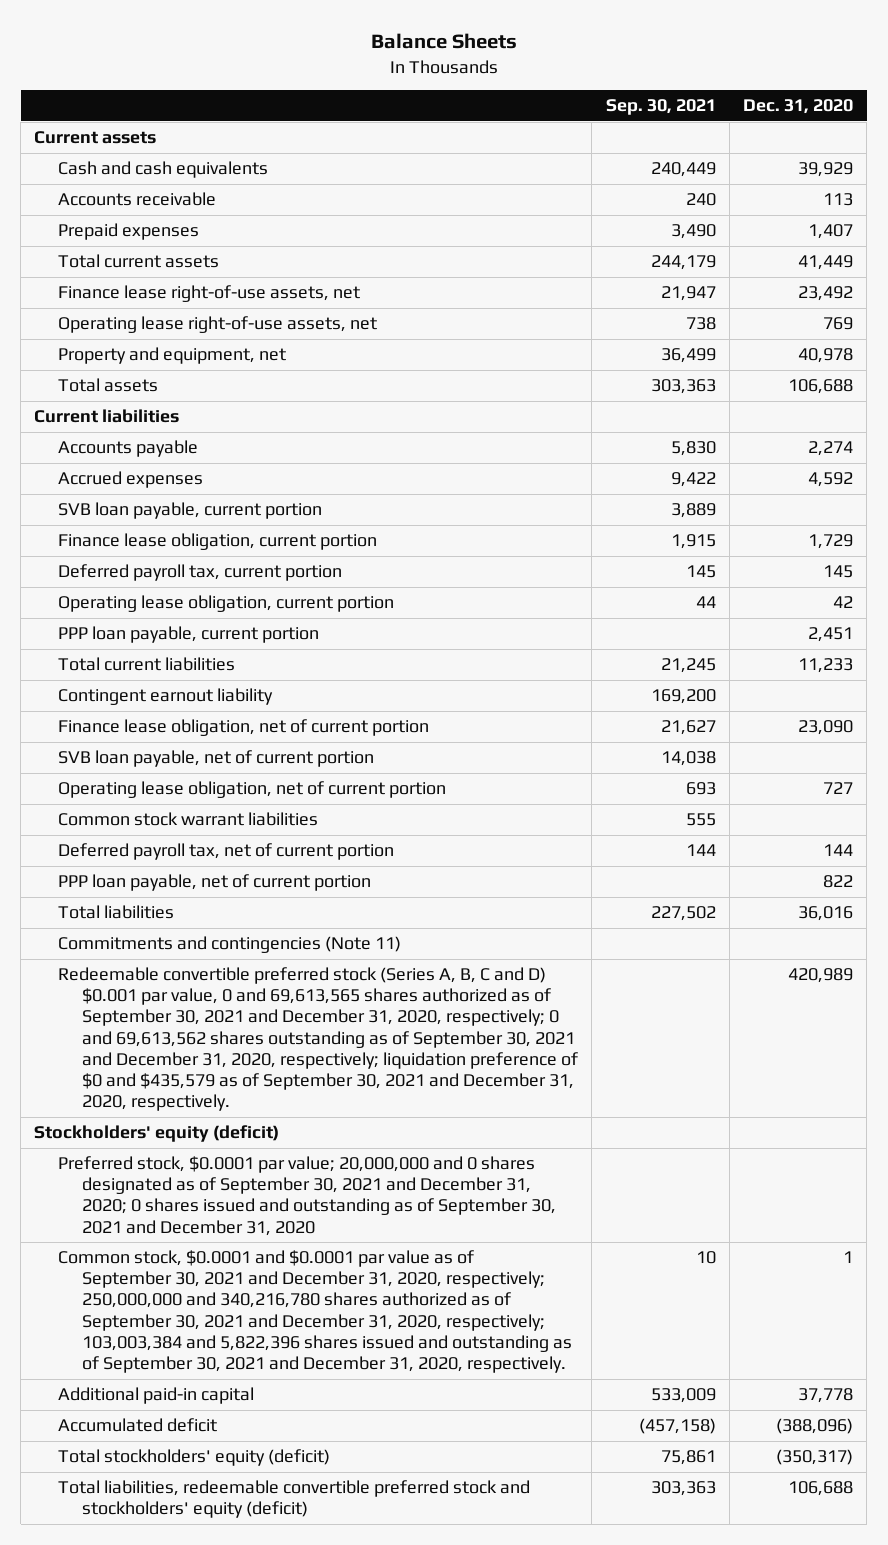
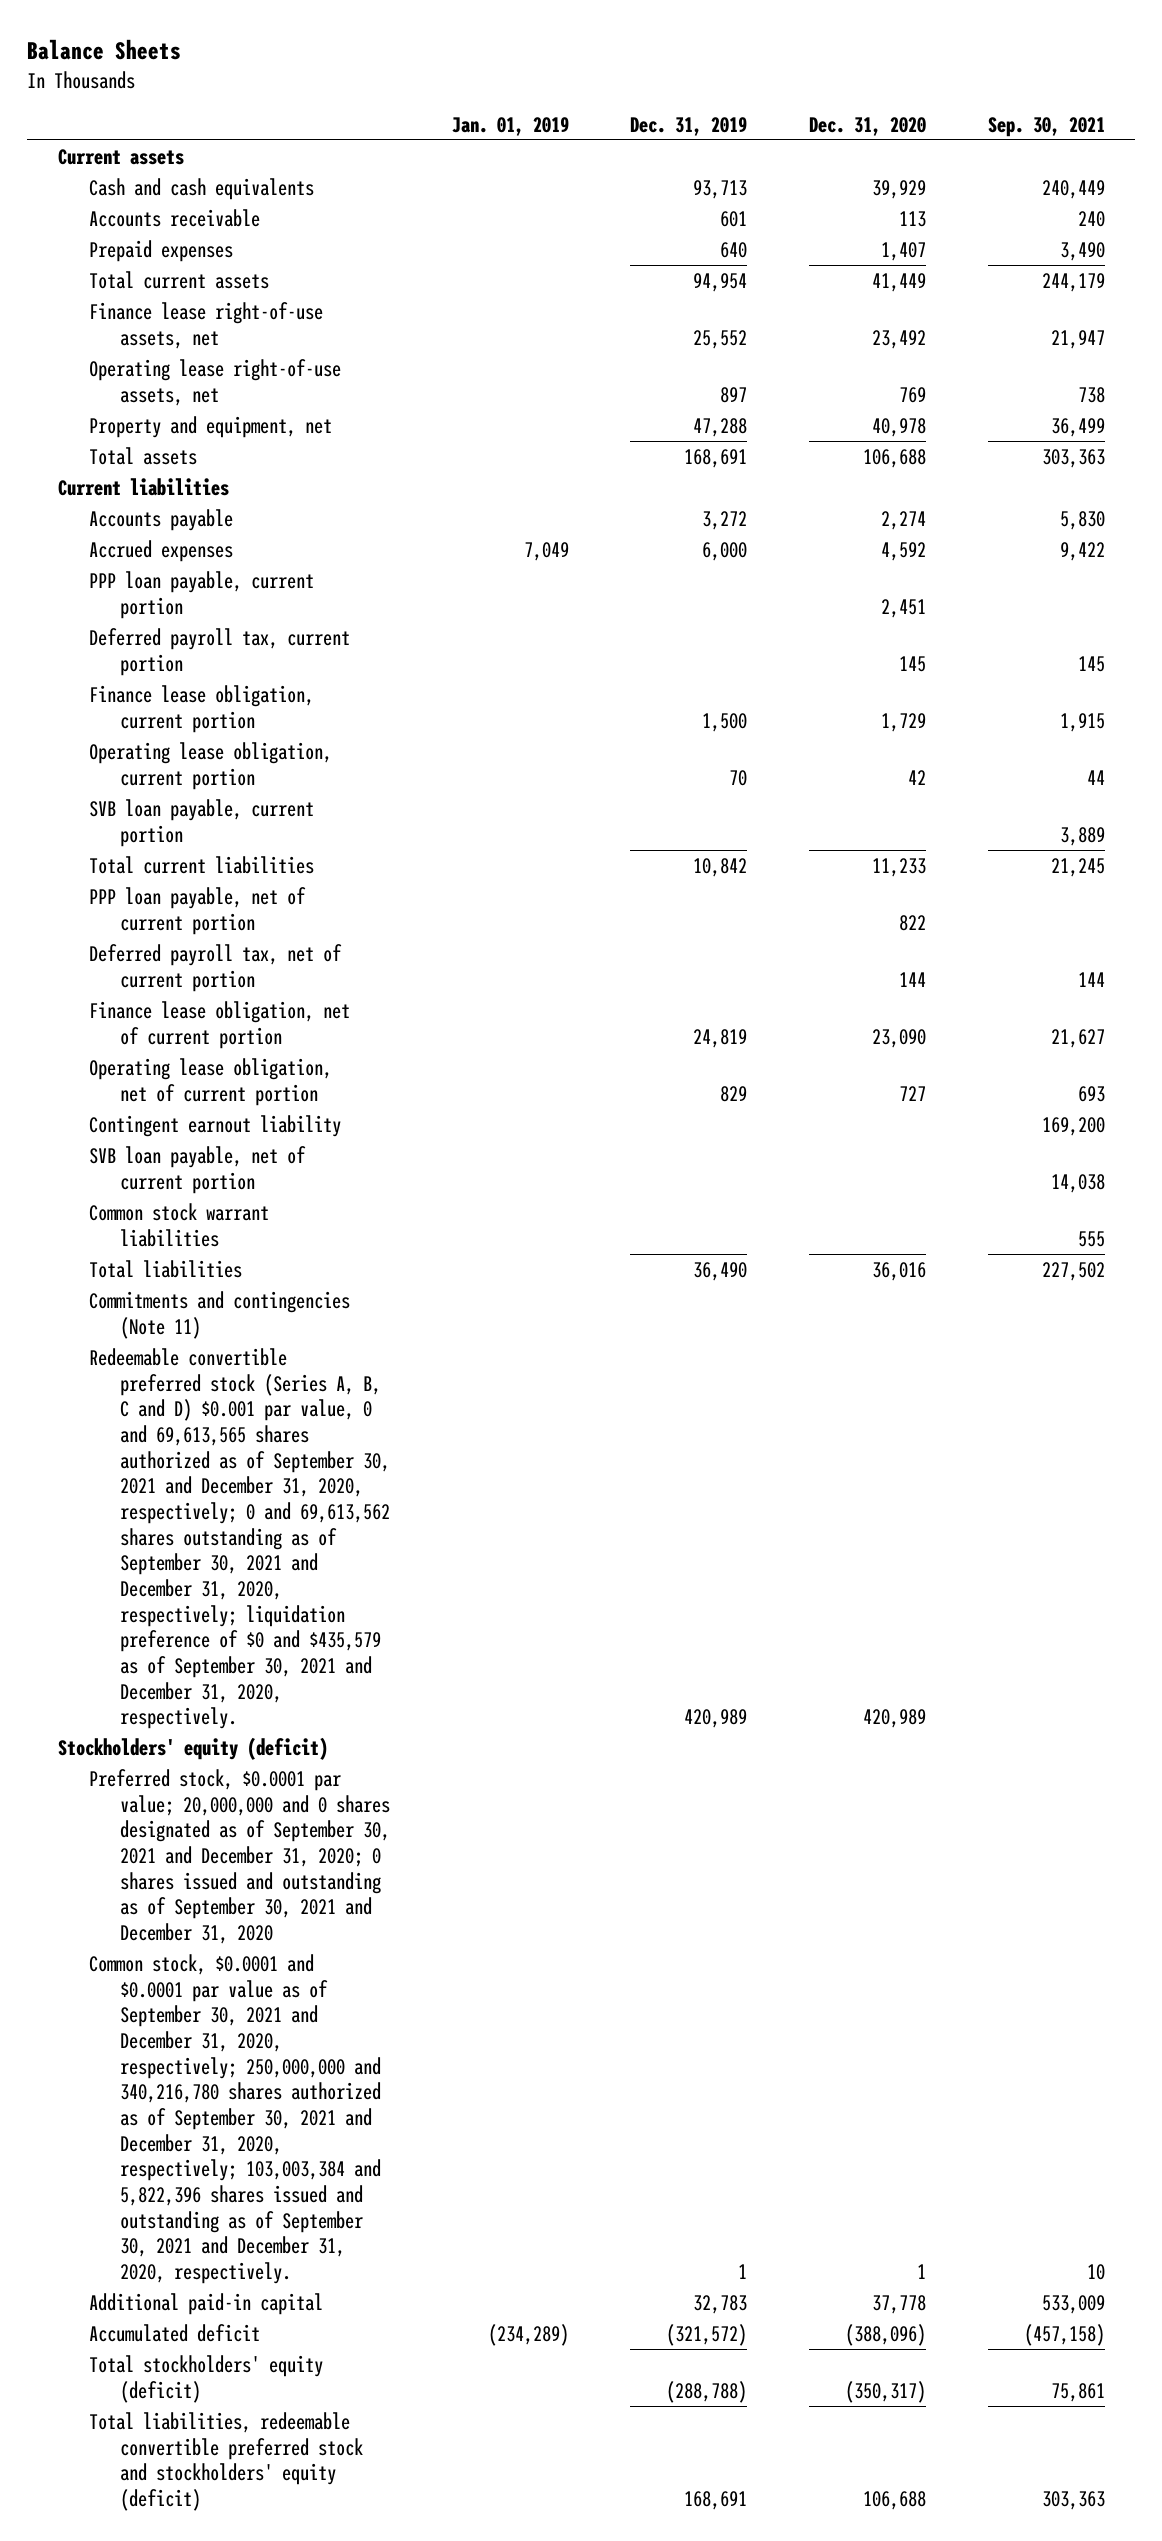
- | Sep. 30, 2021 | Dec. 31, 2020
+ | Jan. 01, 2019 | Dec. 31, 2019 | Dec. 31, 2020 | Sep. 30, 2021
moved up: PPP loan payable, current portion | | | 2,451 |
moved down: Finance lease obligation, current portion | | 1,500 | 1,729 | 1,915
moved down: SVB loan payable, current portion | | | | 3,889
moved up: PPP loan payable, net of current portion | | | 822 |
moved up: Deferred payroll tax, net of current portion | | | 144 | 144
moved down: Contingent earnout liability | | | | 169,200
moved down: SVB loan payable, net of current portion | | | | 14,038

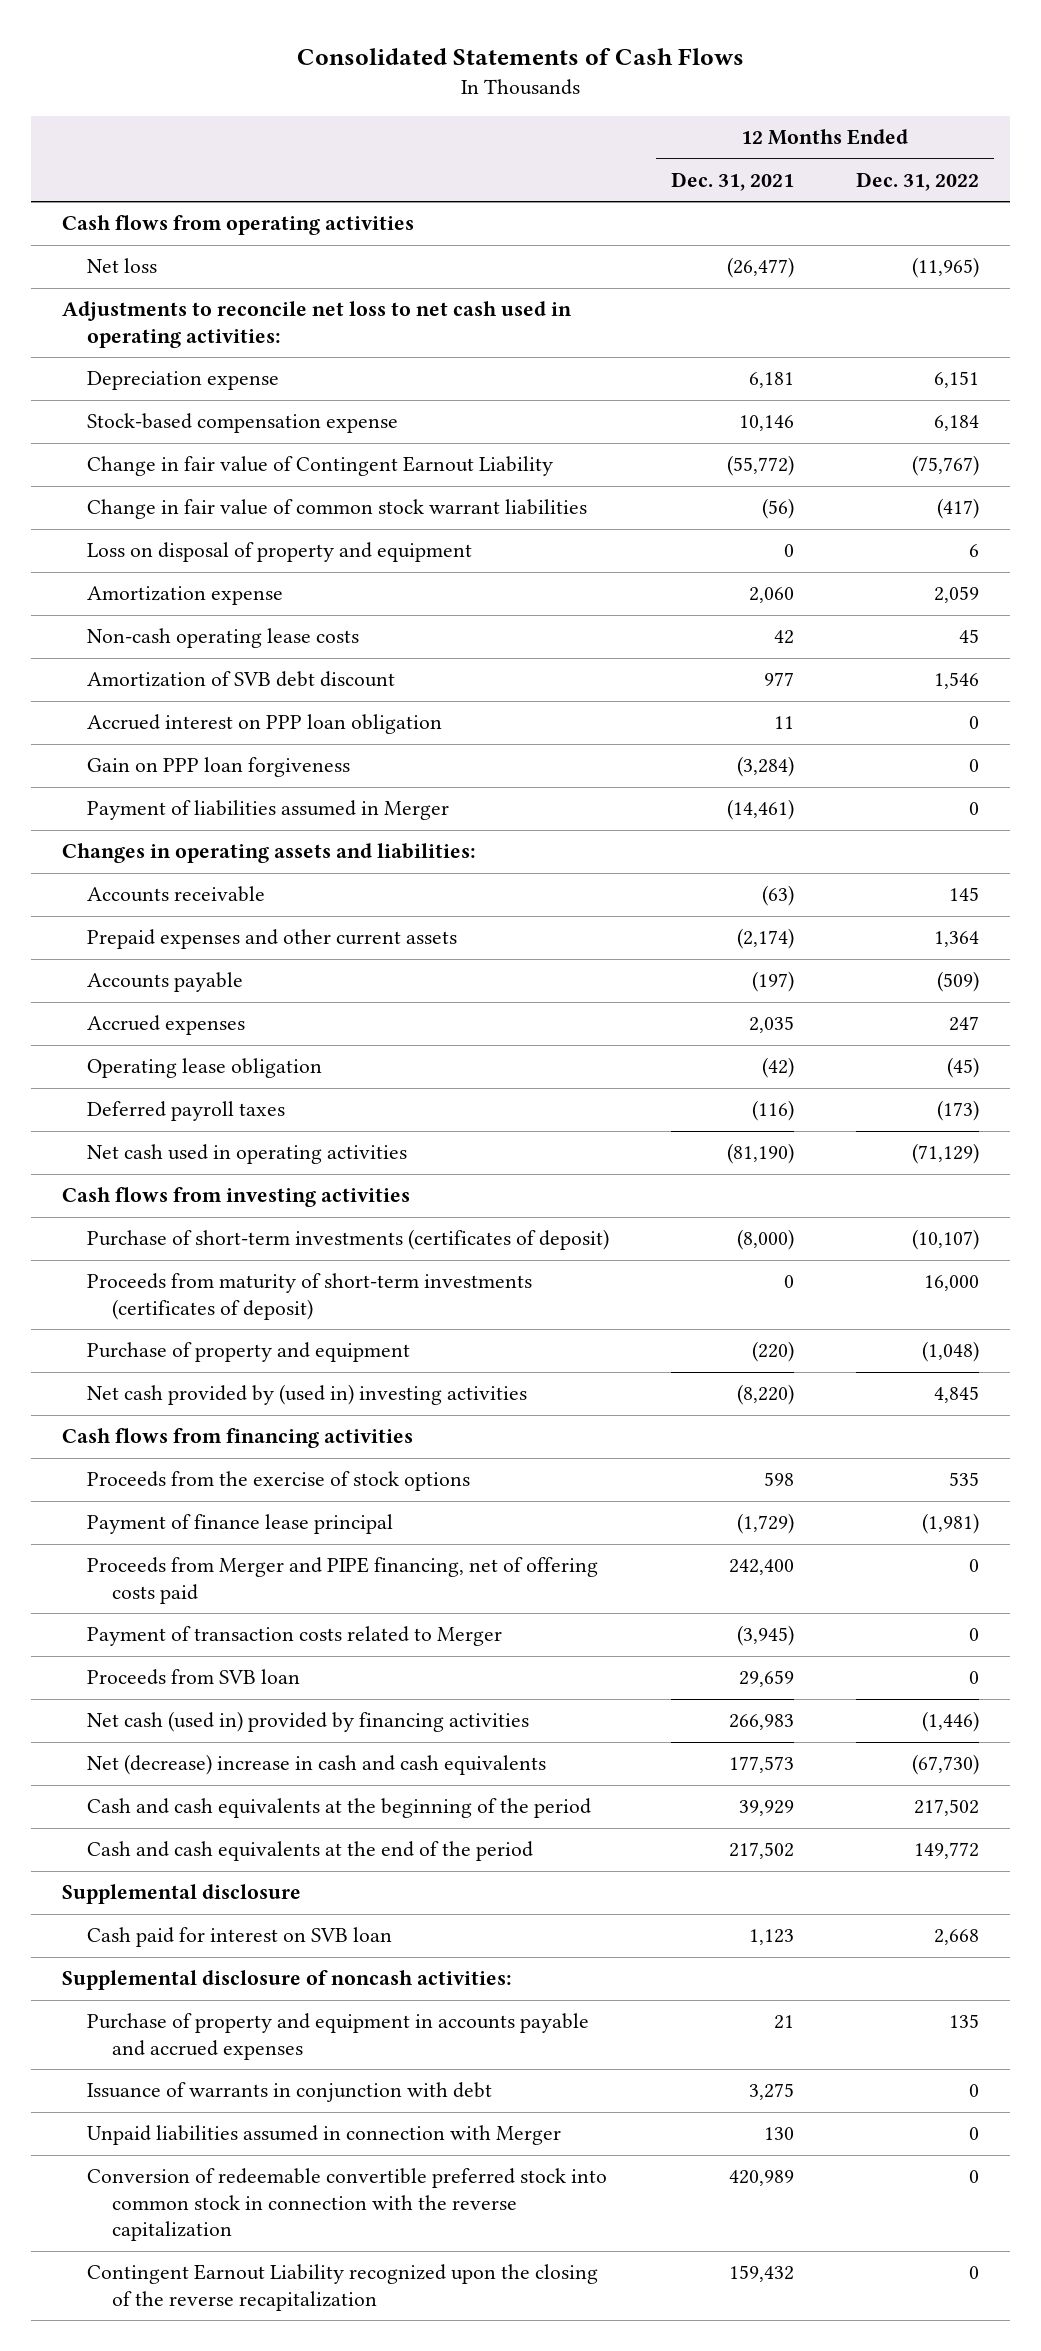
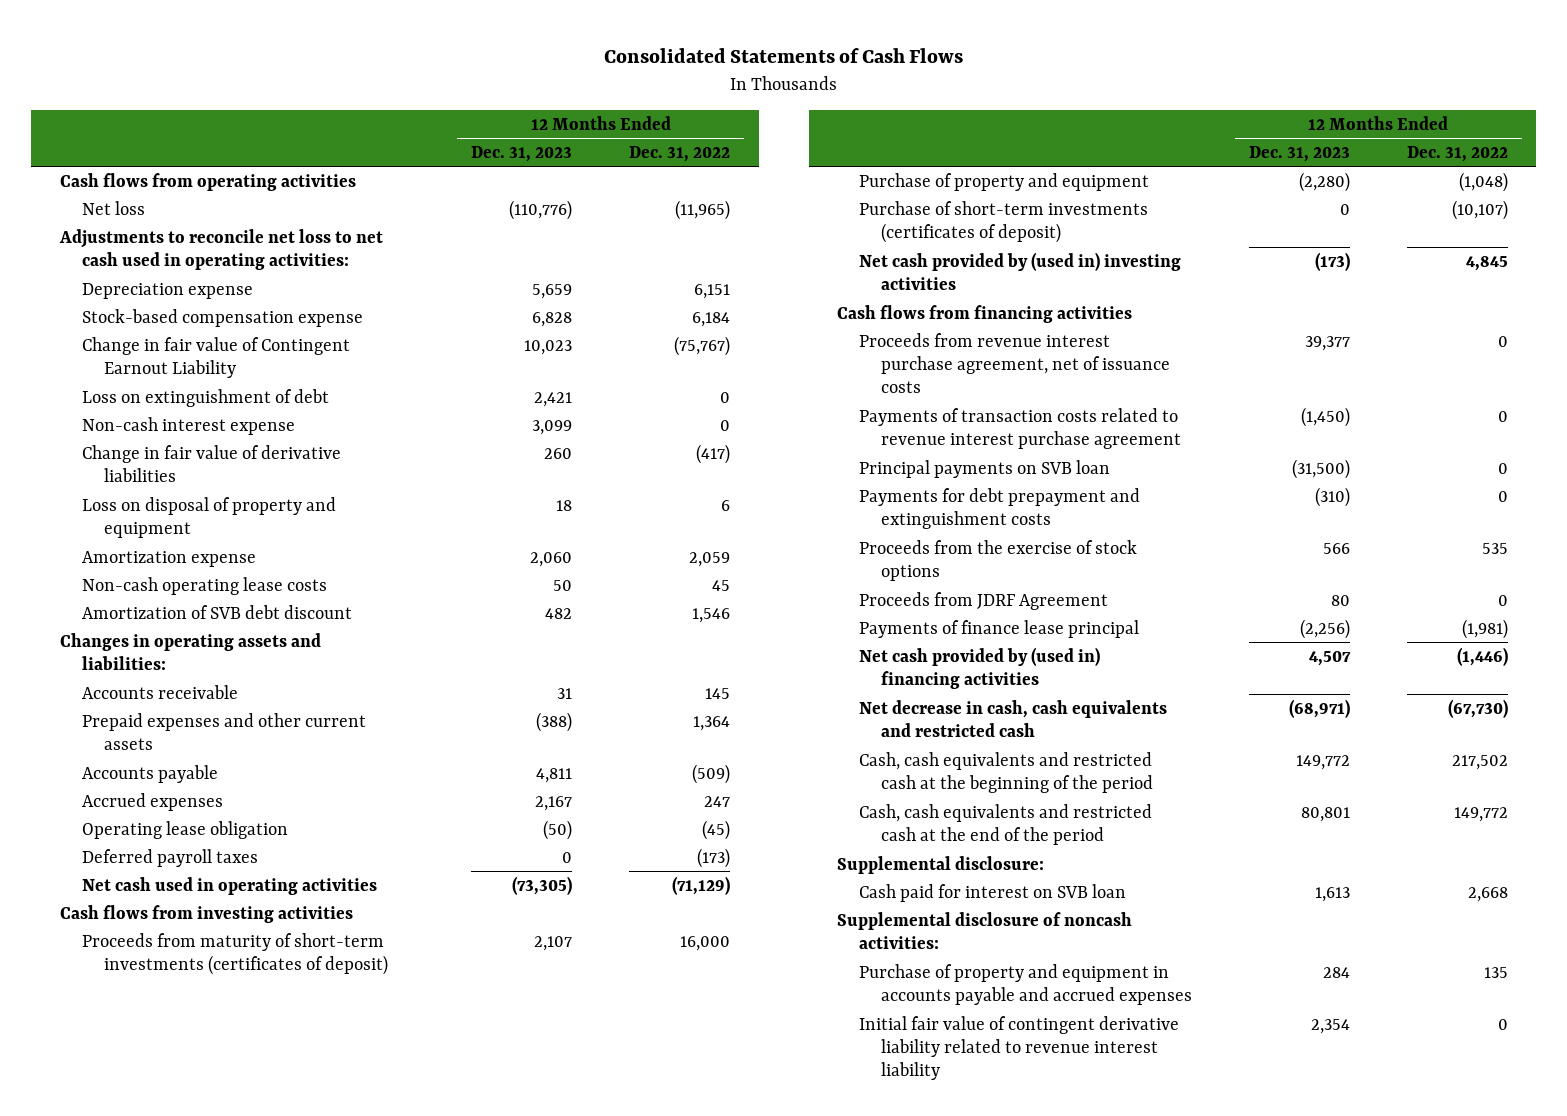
- | 12 Months Ended Dec. 31, 2021 | 12 Months Ended Dec. 31, 2022
+ | 12 Months Ended Dec. 31, 2023 | 12 Months Ended Dec. 31, 2022
- Change in fair value of common stock warrant liabilities | (56) | (417)
+ Loss on extinguishment of debt | 2,421 | 0
+ Non-cash interest expense | 3,099 | 0
+ Change in fair value of derivative liabilities | 260 | (417)
- Accrued interest on PPP loan obligation | 11 | 0
- Gain on PPP loan forgiveness | (3,284) | 0
- Payment of liabilities assumed in Merger | (14,461) | 0
moved down: Purchase of short-term investments (certificates of deposit) | 0 | (10,107)
+ Proceeds from revenue interest purchase agreement, net of issuance costs | 39,377 | 0
+ Payments of transaction costs related to revenue interest purchase agreement | (1,450) | 0
+ Principal payments on SVB loan | (31,500) | 0
+ Payments for debt prepayment and extinguishment costs | (310) | 0
- Payment of finance lease principal | (1,729) | (1,981)
- Proceeds from Merger and PIPE financing, net of offering costs paid | 242,400 | 0
- Payment of transaction costs related to Merger | (3,945) | 0
- Proceeds from SVB loan | 29,659 | 0
- Net cash (used in) provided by financing activities | 266,983 | (1,446)
- Net (decrease) increase in cash and cash equivalents | 177,573 | (67,730)
- Cash and cash equivalents at the beginning of the period | 39,929 | 217,502
- Cash and cash equivalents at the end of the period | 217,502 | 149,772
- Supplemental disclosure
+ Proceeds from JDRF Agreement | 80 | 0
+ Payments of finance lease principal | (2,256) | (1,981)
+ Net cash provided by (used in) financing activities | 4,507 | (1,446)
+ Net decrease in cash, cash equivalents and restricted cash | (68,971) | (67,730)
+ Cash, cash equivalents and restricted cash at the beginning of the period | 149,772 | 217,502
+ Cash, cash equivalents and restricted cash at the end of the period | 80,801 | 149,772
+ Supplemental disclosure:
- Issuance of warrants in conjunction with debt | 3,275 | 0
- Unpaid liabilities assumed in connection with Merger | 130 | 0
- Conversion of redeemable convertible preferred stock into common stock in connection with the reverse capitalization | 420,989 | 0
- Contingent Earnout Liability recognized upon the closing of the reverse recapitalization | 159,432 | 0
+ Initial fair value of contingent derivative liability related to revenue interest liability | 2,354 | 0

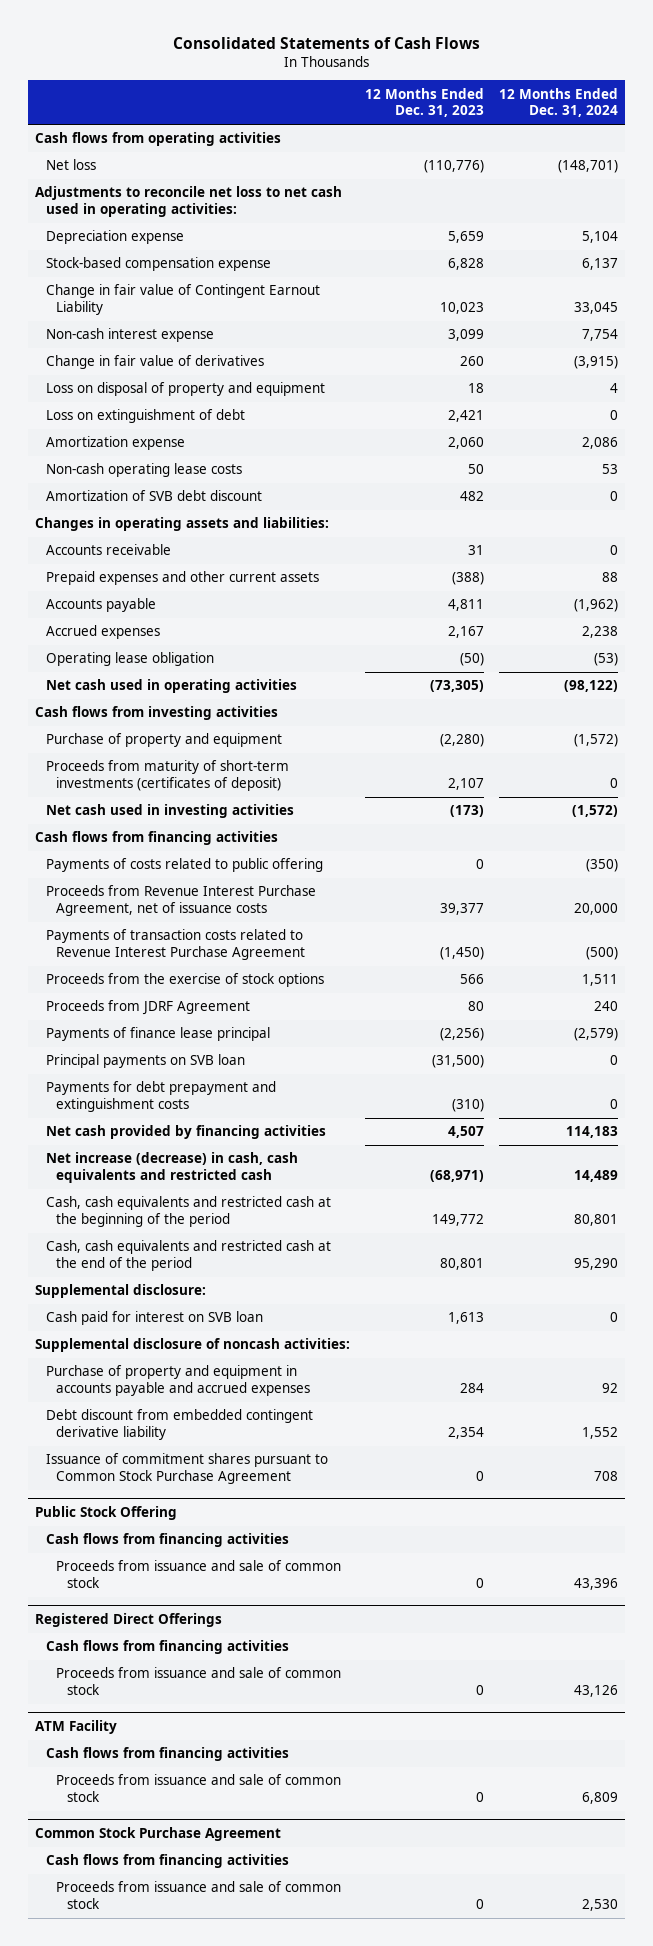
- | 12 Months Ended Dec. 31, 2023 | 12 Months Ended Dec. 31, 2022
+ | 12 Months Ended Dec. 31, 2023 | 12 Months Ended Dec. 31, 2024
- Change in fair value of derivative liabilities | 260 | (417)
+ Change in fair value of derivatives | 260 | (3,915)
moved down: Loss on extinguishment of debt | 2,421 | 0
- Deferred payroll taxes | 0 | (173)
- Purchase of short-term investments (certificates of deposit) | 0 | (10,107)
- Net cash provided by (used in) investing activities | (173) | 4,845
moved down: Proceeds from maturity of short-term investments (certificates of deposit) | 2,107 | 0
+ Net cash used in investing activities | (173) | (1,572)
- Proceeds from revenue interest purchase agreement, net of issuance costs | 39,377 | 0
- Payments of transaction costs related to revenue interest purchase agreement | (1,450) | 0
+ Payments of costs related to public offering | 0 | (350)
+ Proceeds from Revenue Interest Purchase Agreement, net of issuance costs | 39,377 | 20,000
+ Payments of transaction costs related to Revenue Interest Purchase Agreement | (1,450) | (500)
- Net cash provided by (used in) financing activities | 4,507 | (1,446)
- Net decrease in cash, cash equivalents and restricted cash | (68,971) | (67,730)
moved down: Principal payments on SVB loan | (31,500) | 0
moved down: Payments for debt prepayment and extinguishment costs | (310) | 0
+ Net cash provided by financing activities | 4,507 | 114,183
+ Net increase (decrease) in cash, cash equivalents and restricted cash | (68,971) | 14,489
- Initial fair value of contingent derivative liability related to revenue interest liability | 2,354 | 0
+ Debt discount from embedded contingent derivative liability | 2,354 | 1,552
+ Issuance of commitment shares pursuant to Common Stock Purchase Agreement | 0 | 708
+ Public Stock Offering
+ Cash flows from financing activities
+ Proceeds from issuance and sale of common stock | 0 | 43,396
+ Registered Direct Offerings
+ Cash flows from financing activities
+ Proceeds from issuance and sale of common stock | 0 | 43,126
+ ATM Facility
+ Cash flows from financing activities
+ Proceeds from issuance and sale of common stock | 0 | 6,809
+ Common Stock Purchase Agreement
+ Cash flows from financing activities
+ Proceeds from issuance and sale of common stock | 0 | 2,530

